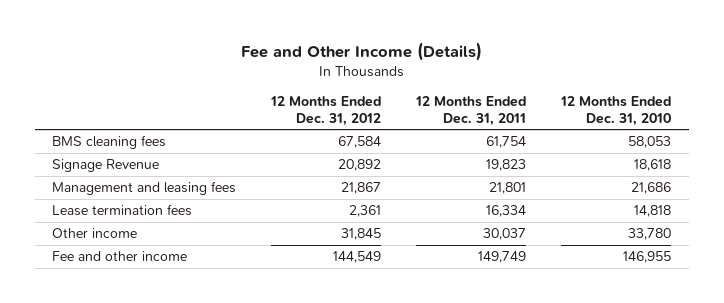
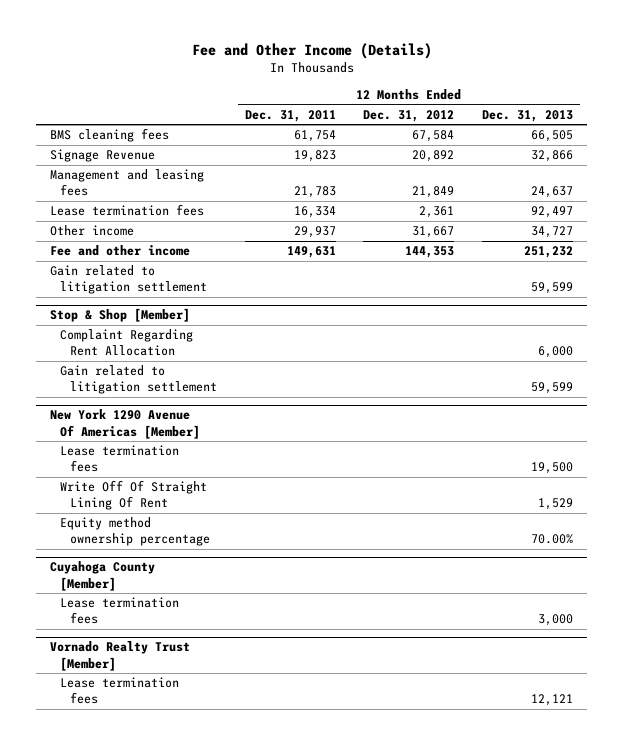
- | 12 Months Ended Dec. 31, 2012 | 12 Months Ended Dec. 31, 2011 | 12 Months Ended Dec. 31, 2010
+ | 12 Months Ended Dec. 31, 2011 | 12 Months Ended Dec. 31, 2012 | 12 Months Ended Dec. 31, 2013
- Management and leasing fees | 21,867 | 21,801 | 21,686
+ Management and leasing fees | 21,783 | 21,849 | 24,637
- Other income | 31,845 | 30,037 | 33,780
- Fee and other income | 144,549 | 149,749 | 146,955
+ Other income | 29,937 | 31,667 | 34,727
+ Fee and other income | 149,631 | 144,353 | 251,232
+ Gain related to litigation settlement | | | 59,599
+ Stop & Shop [Member]
+ Complaint Regarding Rent Allocation | | | 6,000
+ Gain related to litigation settlement | | | 59,599
+ New York 1290 Avenue Of Americas [Member]
+ Lease termination fees | | | 19,500
+ Write Off Of Straight Lining Of Rent | | | 1,529
+ Equity method ownership percentage | | | 70.00%
+ Cuyahoga County [Member]
+ Lease termination fees | | | 3,000
+ Vornado Realty Trust [Member]
+ Lease termination fees | | | 12,121

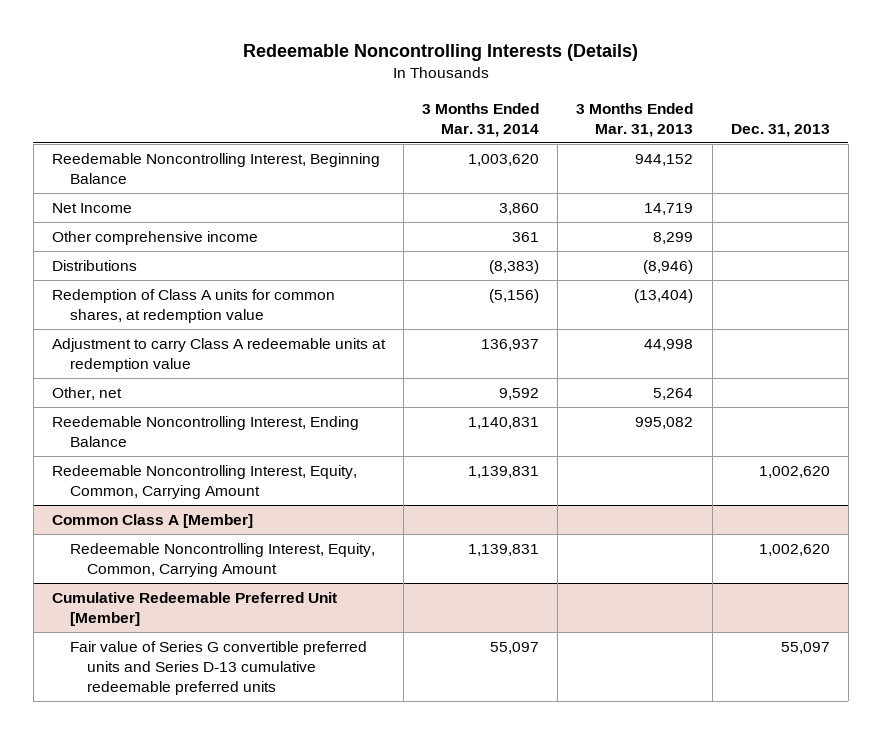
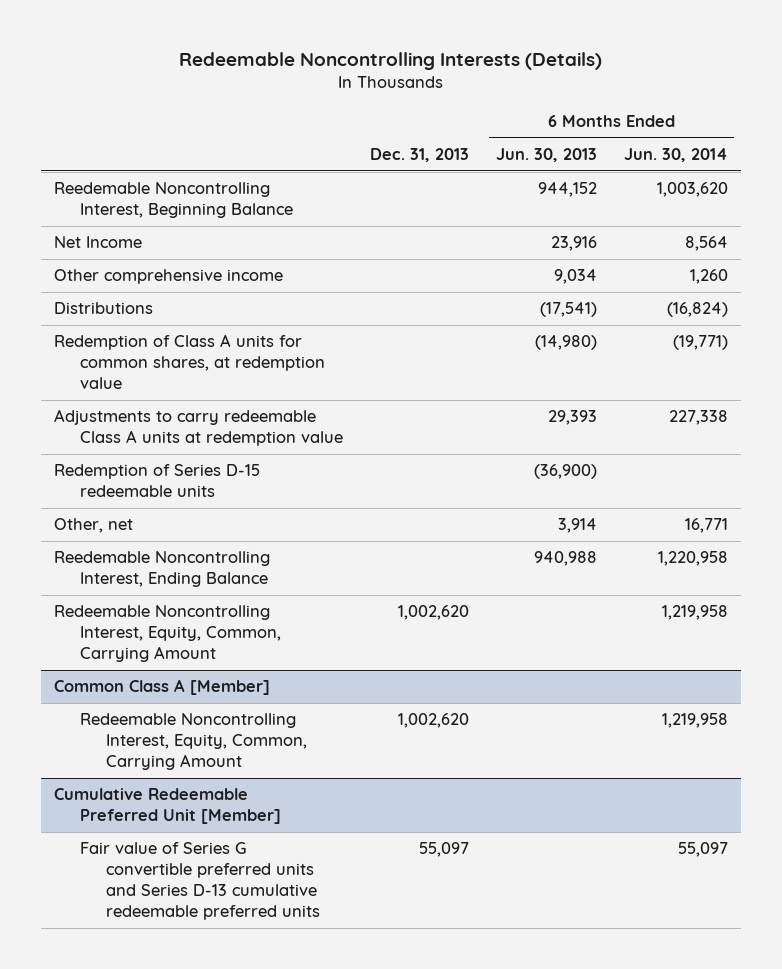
- | 3 Months Ended Mar. 31, 2014 | 3 Months Ended Mar. 31, 2013 | Dec. 31, 2013
+ | Dec. 31, 2013 | 6 Months Ended Jun. 30, 2013 | 6 Months Ended Jun. 30, 2014
- Adjustment to carry Class A redeemable units at redemption value | 136,937 | 44,998 |
+ Adjustments to carry redeemable Class A units at redemption value | | 29,393 | 227,338
+ Redemption of Series D-15 redeemable units | | (36,900) |

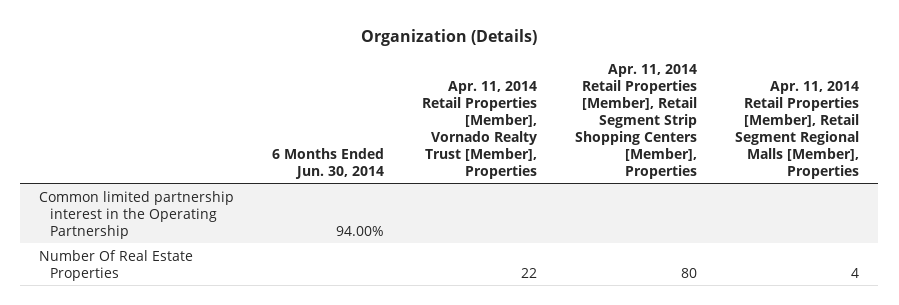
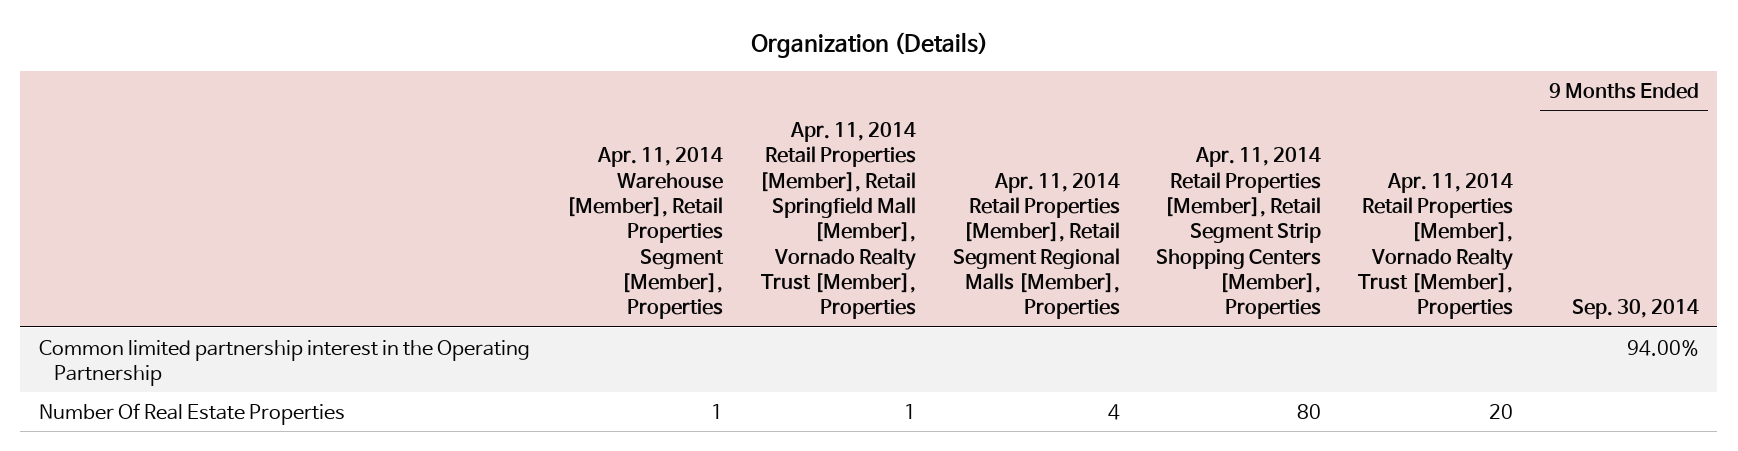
- | 6 Months Ended Jun. 30, 2014 | Apr. 11, 2014 Retail Properties [Member], Vornado Realty Trust [Member], Properties | Apr. 11, 2014 Retail Properties [Member], Retail Segment Strip Shopping Centers [Member], Properties | Apr. 11, 2014 Retail Properties [Member], Retail Segment Regional Malls [Member], Properties
+ | Apr. 11, 2014 Warehouse [Member], Retail Properties Segment [Member], Properties | Apr. 11, 2014 Retail Properties [Member], Retail Springfield Mall [Member], Vornado Realty Trust [Member], Properties | Apr. 11, 2014 Retail Properties [Member], Retail Segment Regional Malls [Member], Properties | Apr. 11, 2014 Retail Properties [Member], Retail Segment Strip Shopping Centers [Member], Properties | Apr. 11, 2014 Retail Properties [Member], Vornado Realty Trust [Member], Properties | 9 Months Ended Sep. 30, 2014
- Number Of Real Estate Properties | | 22 | 80 | 4
+ Number Of Real Estate Properties | 1 | 1 | 4 | 80 | 20 |

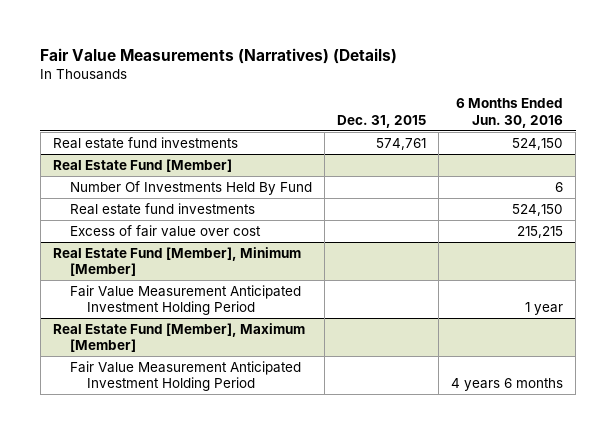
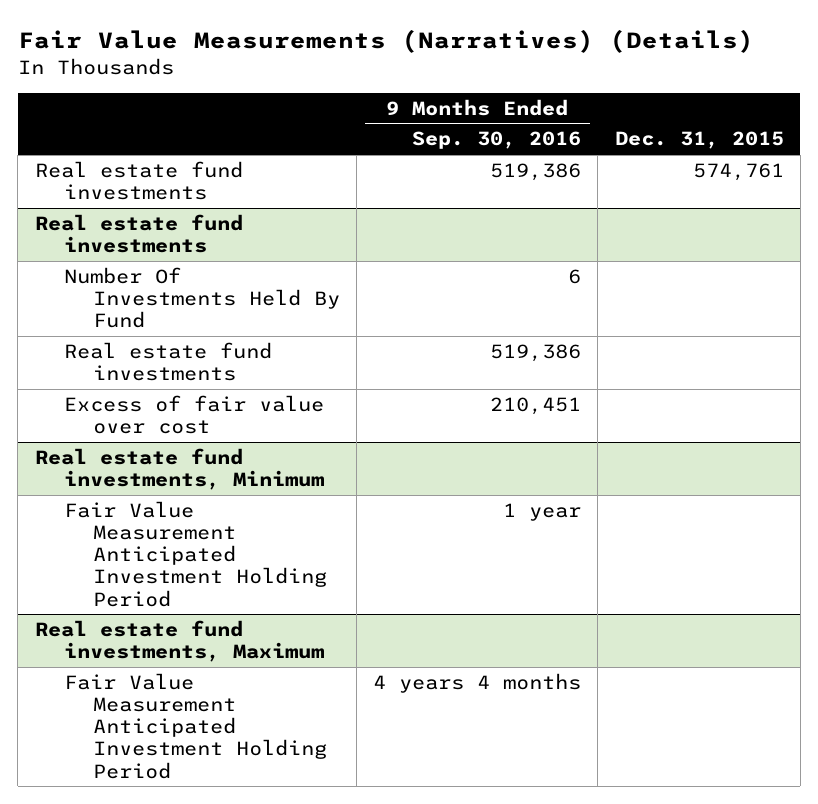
- | Dec. 31, 2015 | 6 Months Ended Jun. 30, 2016
+ | 9 Months Ended Sep. 30, 2016 | Dec. 31, 2015
- Real Estate Fund [Member]
+ Real estate fund investments
- Real Estate Fund [Member], Minimum [Member]
+ Real estate fund investments, Minimum
- Real Estate Fund [Member], Maximum [Member]
+ Real estate fund investments, Maximum

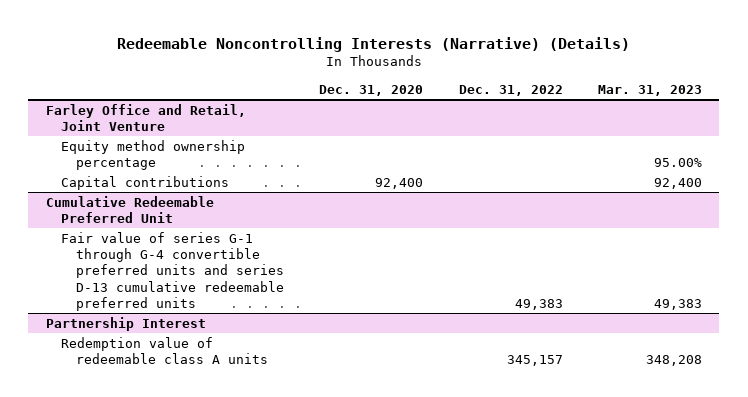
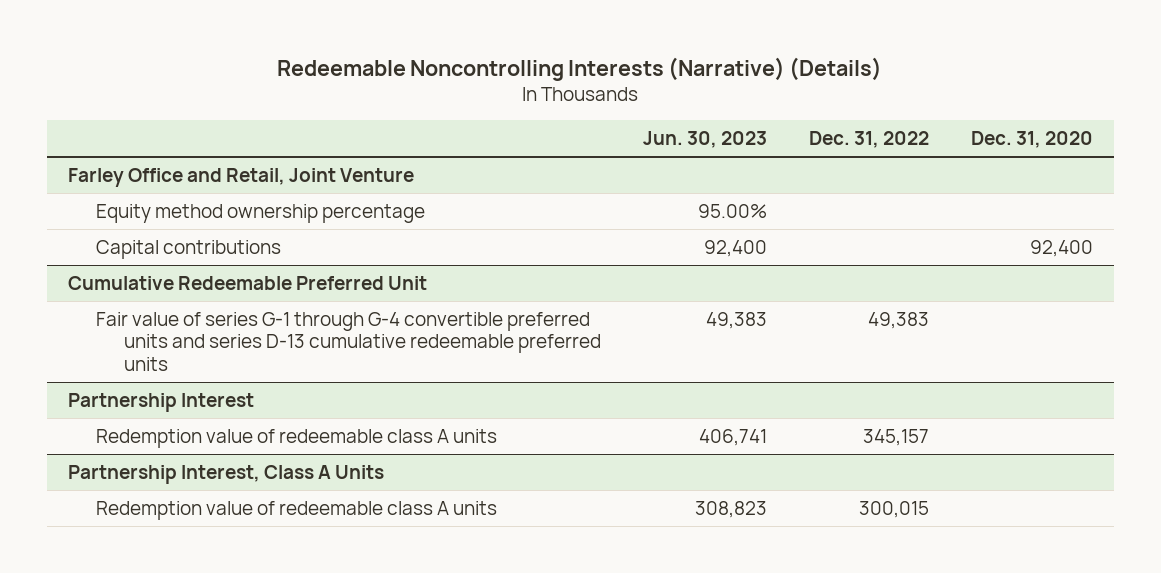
- | Dec. 31, 2020 | Dec. 31, 2022 | Mar. 31, 2023
+ | Jun. 30, 2023 | Dec. 31, 2022 | Dec. 31, 2020
+ Partnership Interest, Class A Units
+ Redemption value of redeemable class A units | 308,823 | 300,015 |

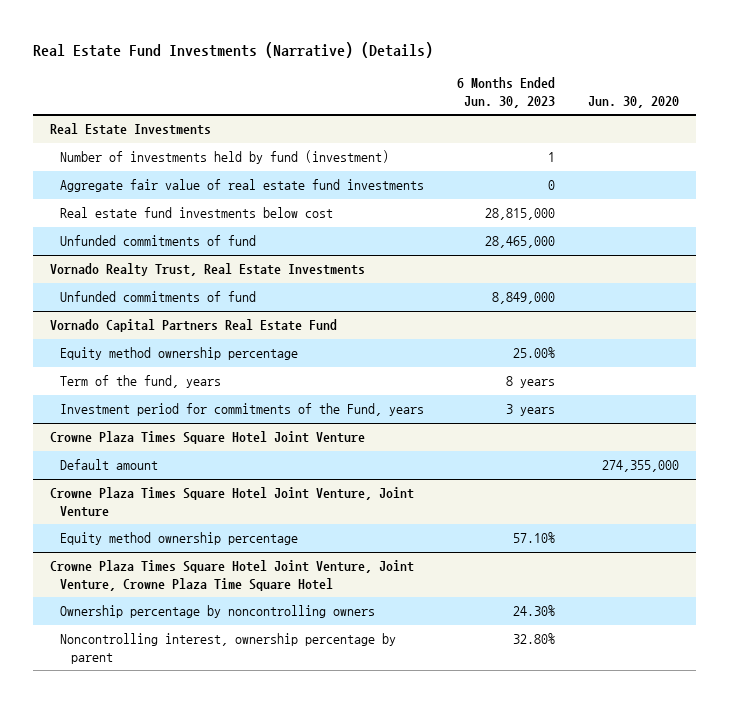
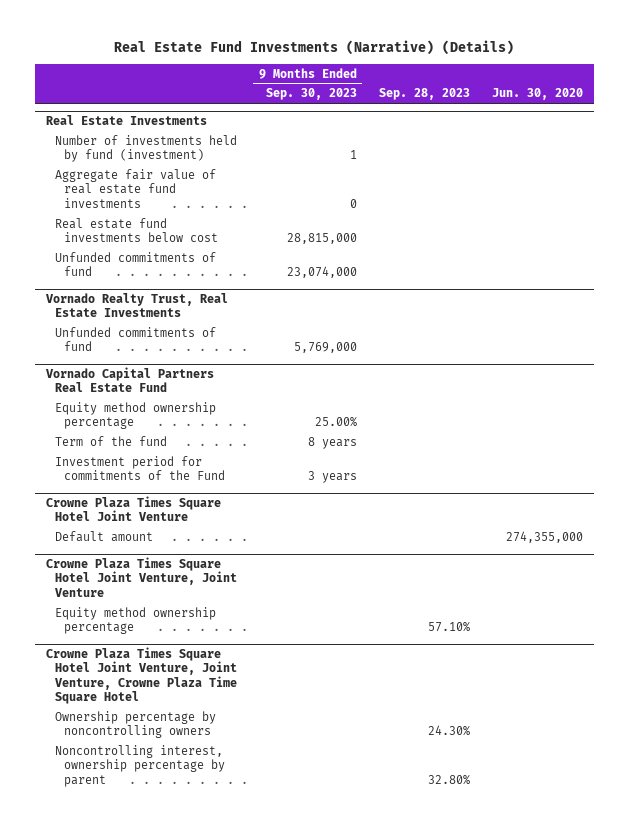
- | 6 Months Ended Jun. 30, 2023 | Jun. 30, 2020
+ | 9 Months Ended Sep. 30, 2023 | Sep. 28, 2023 | Jun. 30, 2020
@ Vornado Capital Partners Real Estate Fund
- Term of the fund, years | 8 years |
- Investment period for commitments of the Fund, years | 3 years |
+ Term of the fund | 8 years | |
+ Investment period for commitments of the Fund | 3 years | |

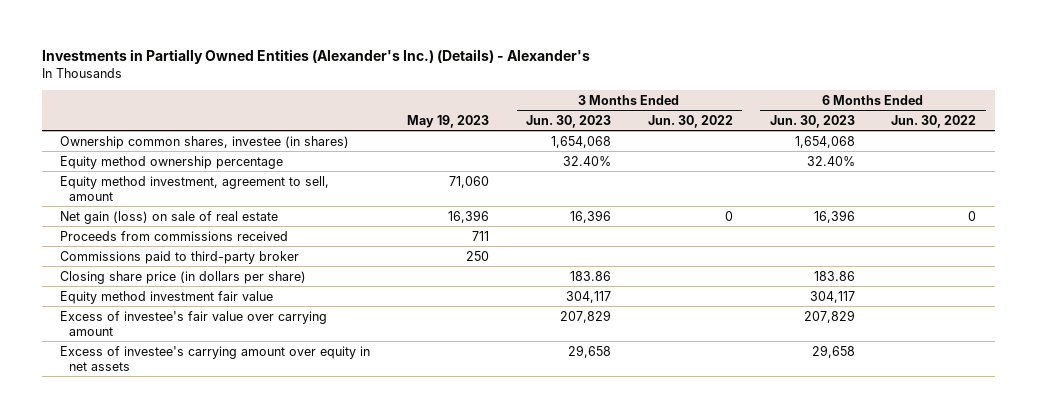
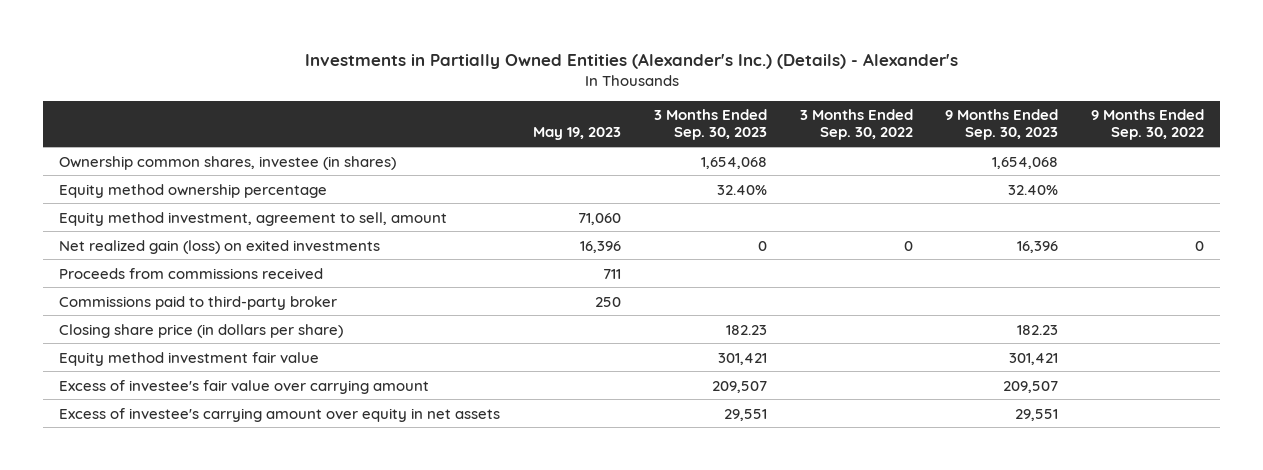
- | May 19, 2023 | 3 Months Ended Jun. 30, 2023 | 3 Months Ended Jun. 30, 2022 | 6 Months Ended Jun. 30, 2023 | 6 Months Ended Jun. 30, 2022
+ | May 19, 2023 | 3 Months Ended Sep. 30, 2023 | 3 Months Ended Sep. 30, 2022 | 9 Months Ended Sep. 30, 2023 | 9 Months Ended Sep. 30, 2022
- Net gain (loss) on sale of real estate | 16,396 | 16,396 | 0 | 16,396 | 0
+ Net realized gain (loss) on exited investments | 16,396 | 0 | 0 | 16,396 | 0

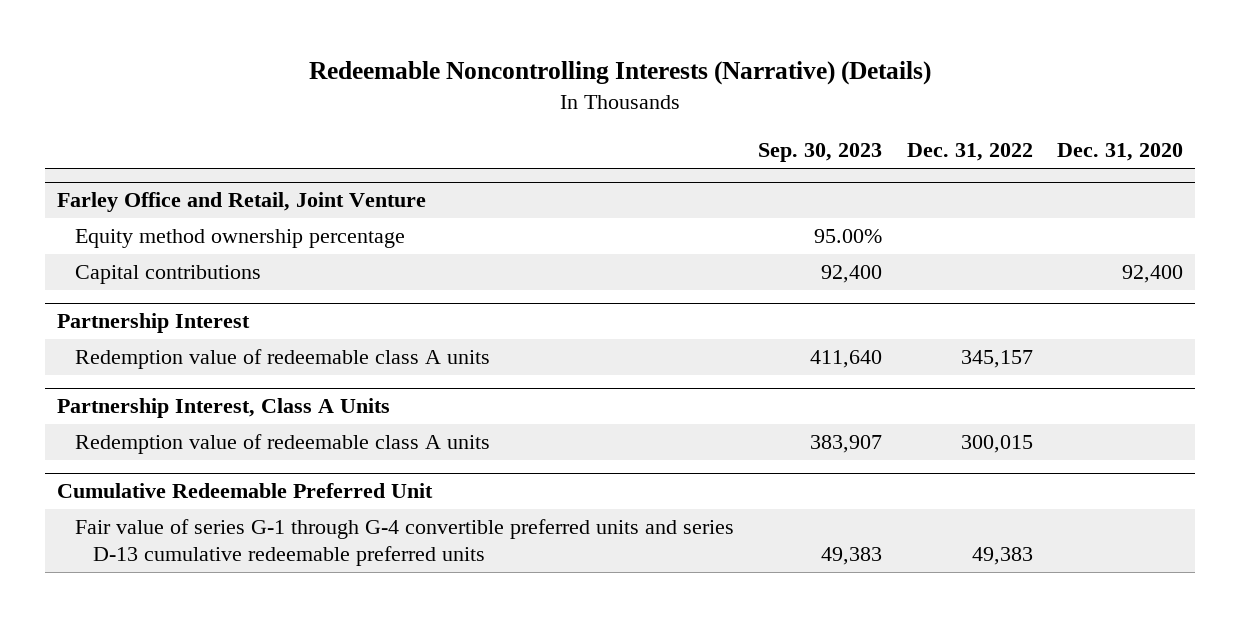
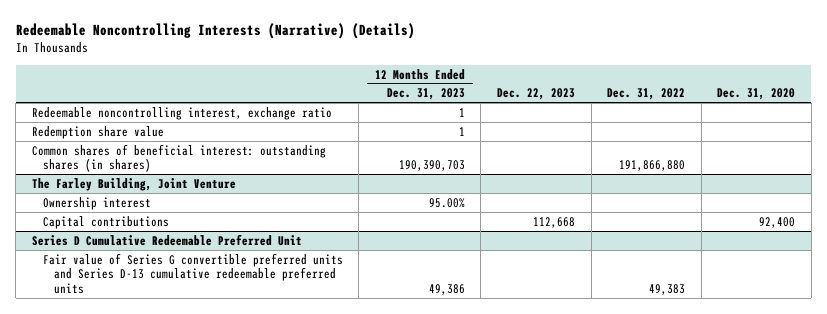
- | Sep. 30, 2023 | Dec. 31, 2022 | Dec. 31, 2020
+ | 12 Months Ended Dec. 31, 2023 | Dec. 22, 2023 | Dec. 31, 2022 | Dec. 31, 2020
- Farley Office and Retail, Joint Venture
- Equity method ownership percentage | 95.00% | |
+ Redeemable noncontrolling interest, exchange ratio | 1 | | |
+ Redemption share value | 1 | | |
+ Common shares of beneficial interest: outstanding shares (in shares) | 190,390,703 | | 191,866,880 |
+ The Farley Building, Joint Venture
+ Ownership interest | 95.00% | | |
- Partnership Interest
- Redemption value of redeemable class A units | 411,640 | 345,157 |
- Partnership Interest, Class A Units
- Redemption value of redeemable class A units | 383,907 | 300,015 |
- Cumulative Redeemable Preferred Unit
- Fair value of series G-1 through G-4 convertible preferred units and series D-13 cumulative redeemable preferred units | 49,383 | 49,383 |
+ Series D Cumulative Redeemable Preferred Unit
+ Fair value of Series G convertible preferred units and Series D-13 cumulative redeemable preferred units | 49,386 | | 49,383 |

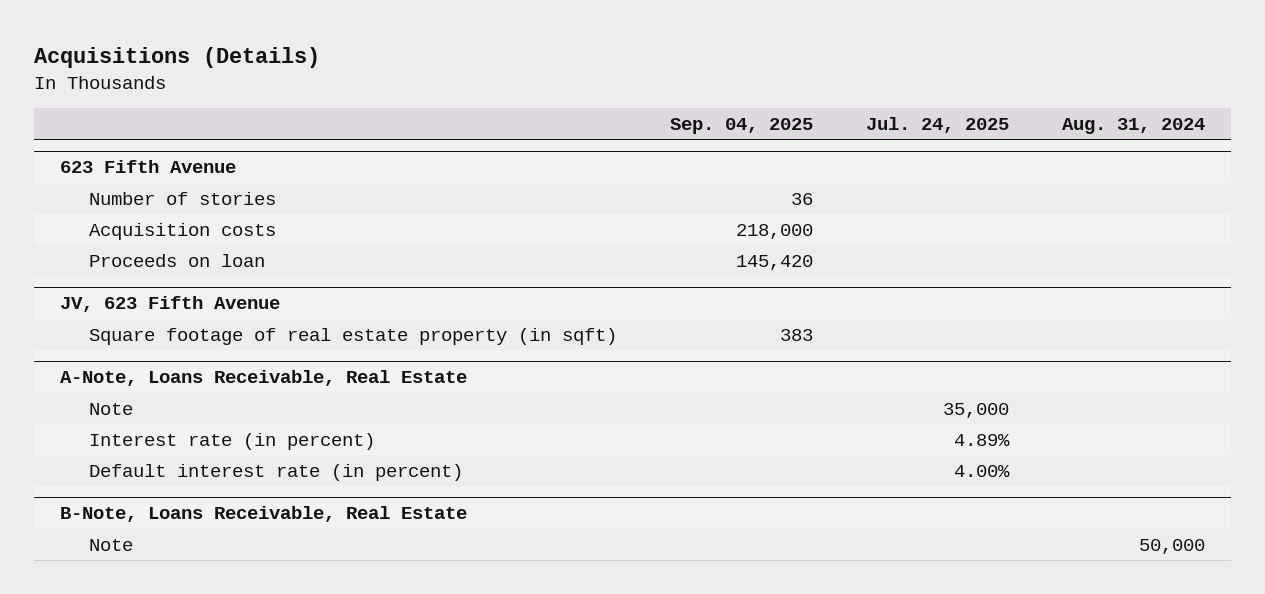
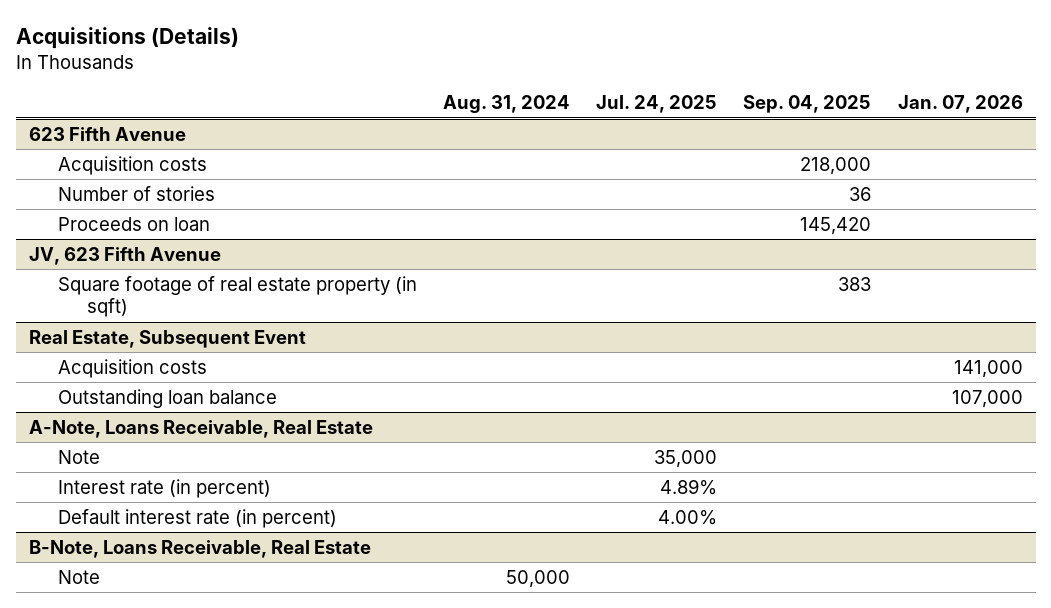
- | Sep. 04, 2025 | Jul. 24, 2025 | Aug. 31, 2024
+ | Aug. 31, 2024 | Jul. 24, 2025 | Sep. 04, 2025 | Jan. 07, 2026
@ 623 Fifth Avenue
moved down: Number of stories | | | 36 |
+ Real Estate, Subsequent Event
+ Acquisition costs | | | | 141,000
+ Outstanding loan balance | | | | 107,000

